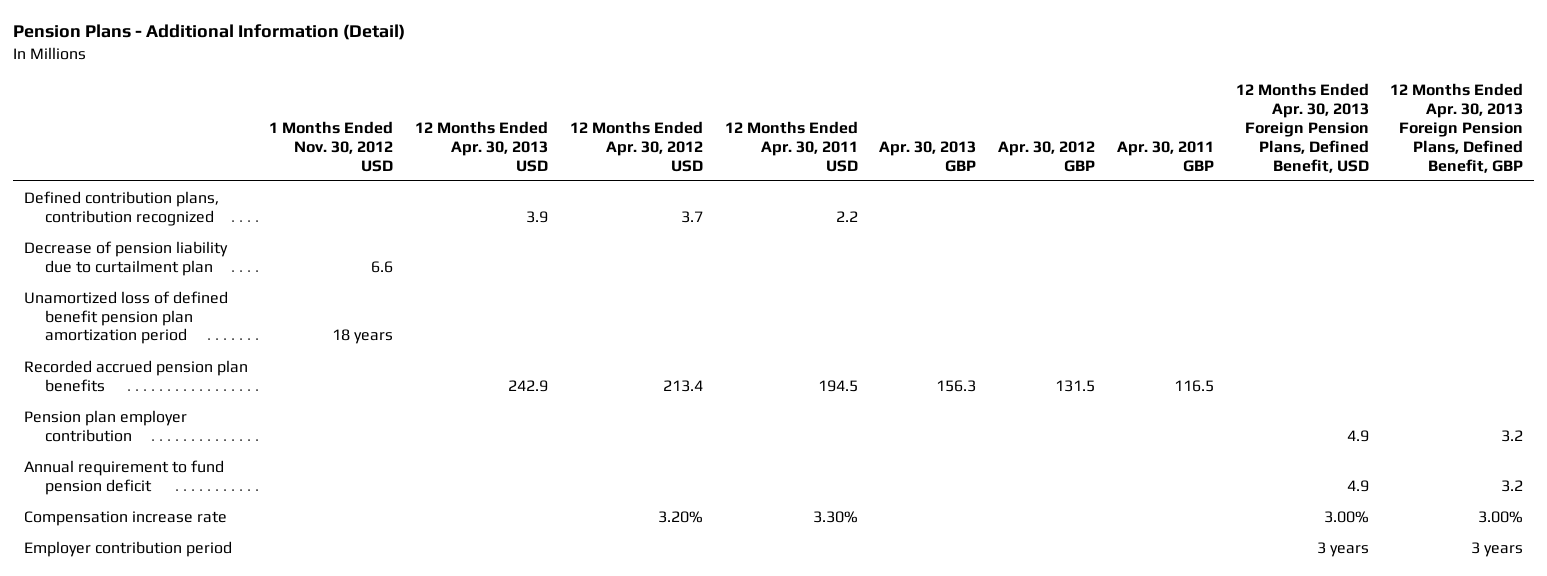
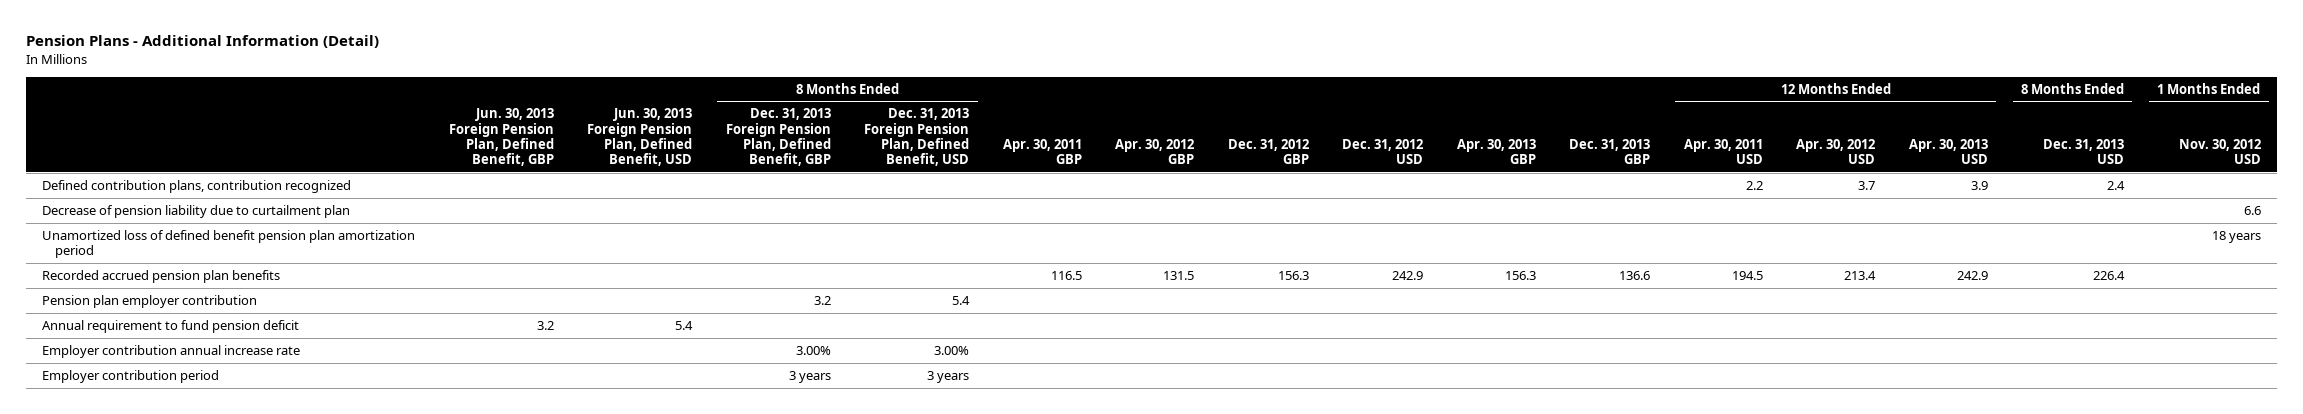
- | 1 Months Ended Nov. 30, 2012 USD | 12 Months Ended Apr. 30, 2013 USD | 12 Months Ended Apr. 30, 2012 USD | 12 Months Ended Apr. 30, 2011 USD | Apr. 30, 2013 GBP | Apr. 30, 2012 GBP | Apr. 30, 2011 GBP | 12 Months Ended Apr. 30, 2013 Foreign Pension Plans, Defined Benefit, USD | 12 Months Ended Apr. 30, 2013 Foreign Pension Plans, Defined Benefit, GBP
+ | Jun. 30, 2013 Foreign Pension Plan, Defined Benefit, GBP | Jun. 30, 2013 Foreign Pension Plan, Defined Benefit, USD | 8 Months Ended Dec. 31, 2013 Foreign Pension Plan, Defined Benefit, GBP | 8 Months Ended Dec. 31, 2013 Foreign Pension Plan, Defined Benefit, USD | Apr. 30, 2011 GBP | Apr. 30, 2012 GBP | Dec. 31, 2012 GBP | Dec. 31, 2012 USD | Apr. 30, 2013 GBP | Dec. 31, 2013 GBP | 12 Months Ended Apr. 30, 2011 USD | 12 Months Ended Apr. 30, 2012 USD | 12 Months Ended Apr. 30, 2013 USD | 8 Months Ended Dec. 31, 2013 USD | 1 Months Ended Nov. 30, 2012 USD
- Compensation increase rate | | | 3.20% | 3.30% | | | | 3.00% | 3.00%
+ Employer contribution annual increase rate | | | 3.00% | 3.00% | | | | | | | | | | |

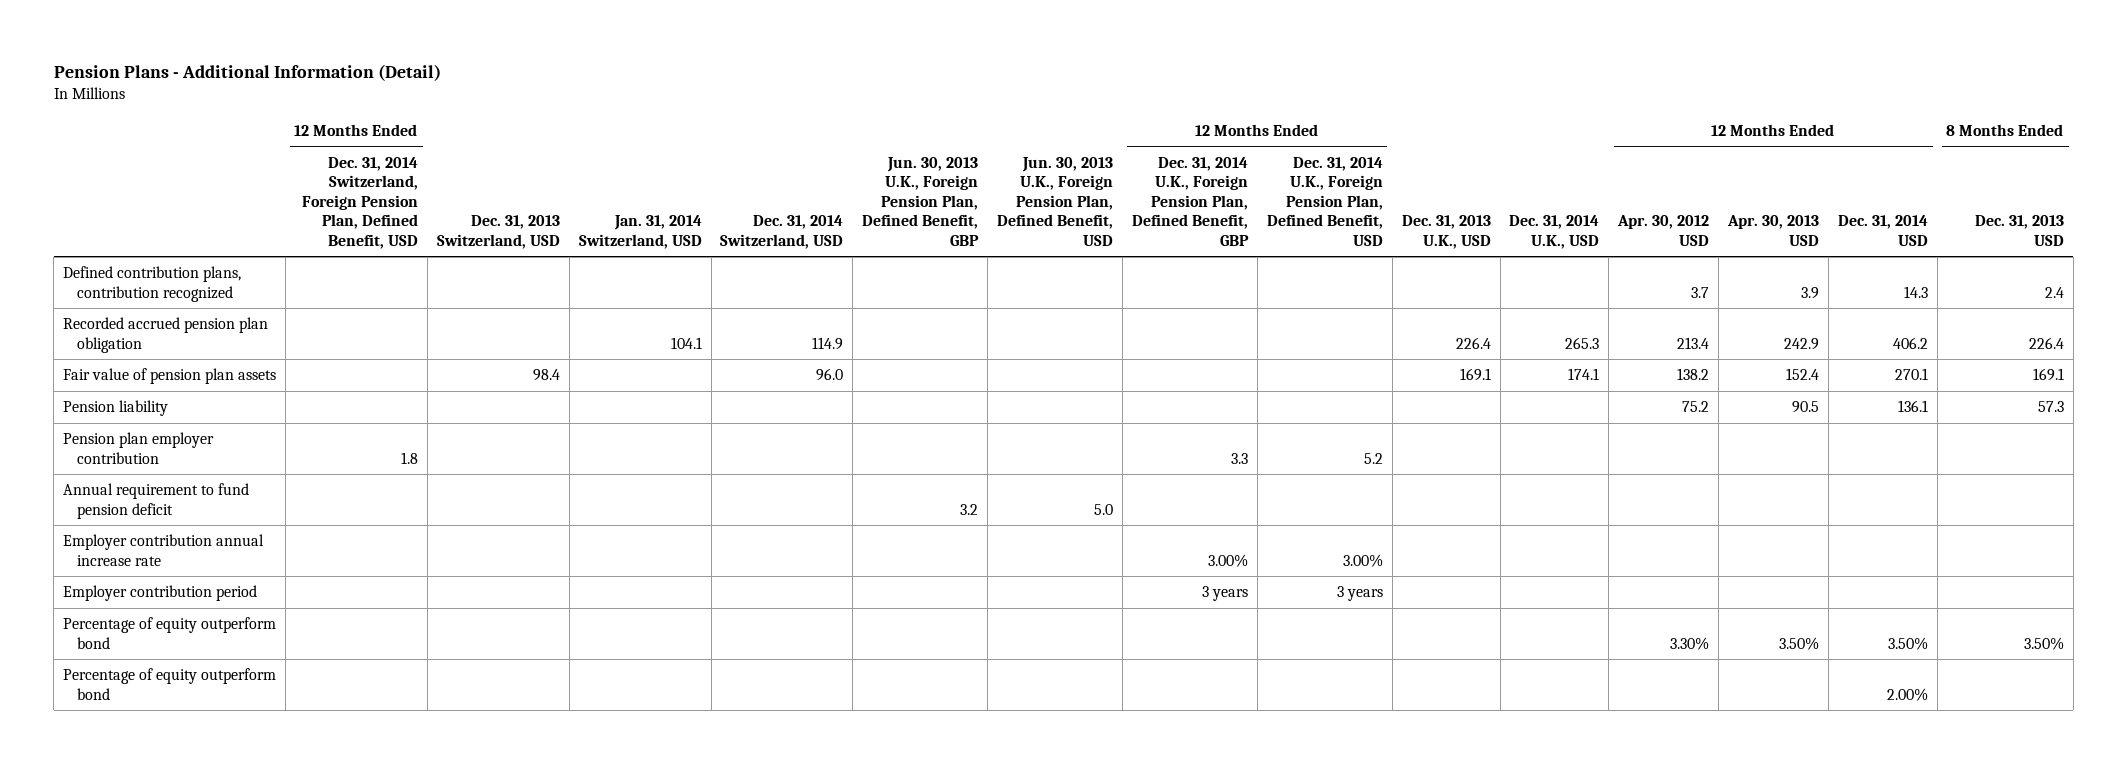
- | Jun. 30, 2013 Foreign Pension Plan, Defined Benefit, GBP | Jun. 30, 2013 Foreign Pension Plan, Defined Benefit, USD | 8 Months Ended Dec. 31, 2013 Foreign Pension Plan, Defined Benefit, GBP | 8 Months Ended Dec. 31, 2013 Foreign Pension Plan, Defined Benefit, USD | Apr. 30, 2011 GBP | Apr. 30, 2012 GBP | Dec. 31, 2012 GBP | Dec. 31, 2012 USD | Apr. 30, 2013 GBP | Dec. 31, 2013 GBP | 12 Months Ended Apr. 30, 2011 USD | 12 Months Ended Apr. 30, 2012 USD | 12 Months Ended Apr. 30, 2013 USD | 8 Months Ended Dec. 31, 2013 USD | 1 Months Ended Nov. 30, 2012 USD
+ | 12 Months Ended Dec. 31, 2014 Switzerland, Foreign Pension Plan, Defined Benefit, USD | Dec. 31, 2013 Switzerland, USD | Jan. 31, 2014 Switzerland, USD | Dec. 31, 2014 Switzerland, USD | Jun. 30, 2013 U.K., Foreign Pension Plan, Defined Benefit, GBP | Jun. 30, 2013 U.K., Foreign Pension Plan, Defined Benefit, USD | 12 Months Ended Dec. 31, 2014 U.K., Foreign Pension Plan, Defined Benefit, GBP | 12 Months Ended Dec. 31, 2014 U.K., Foreign Pension Plan, Defined Benefit, USD | Dec. 31, 2013 U.K., USD | Dec. 31, 2014 U.K., USD | 12 Months Ended Apr. 30, 2012 USD | 12 Months Ended Apr. 30, 2013 USD | 12 Months Ended Dec. 31, 2014 USD | 8 Months Ended Dec. 31, 2013 USD
- Decrease of pension liability due to curtailment plan | | | | | | | | | | | | | | | 6.6
- Unamortized loss of defined benefit pension plan amortization period | | | | | | | | | | | | | | | 18 years
- Recorded accrued pension plan benefits | | | | | 116.5 | 131.5 | 156.3 | 242.9 | 156.3 | 136.6 | 194.5 | 213.4 | 242.9 | 226.4 |
+ Recorded accrued pension plan obligation | | | 104.1 | 114.9 | | | | | 226.4 | 265.3 | 213.4 | 242.9 | 406.2 | 226.4
+ Fair value of pension plan assets | | 98.4 | | 96.0 | | | | | 169.1 | 174.1 | 138.2 | 152.4 | 270.1 | 169.1
+ Pension liability | | | | | | | | | | | 75.2 | 90.5 | 136.1 | 57.3
+ Percentage of equity outperform bond | | | | | | | | | | | 3.30% | 3.50% | 3.50% | 3.50%
+ Percentage of equity outperform bond | | | | | | | | | | | | | 2.00% |

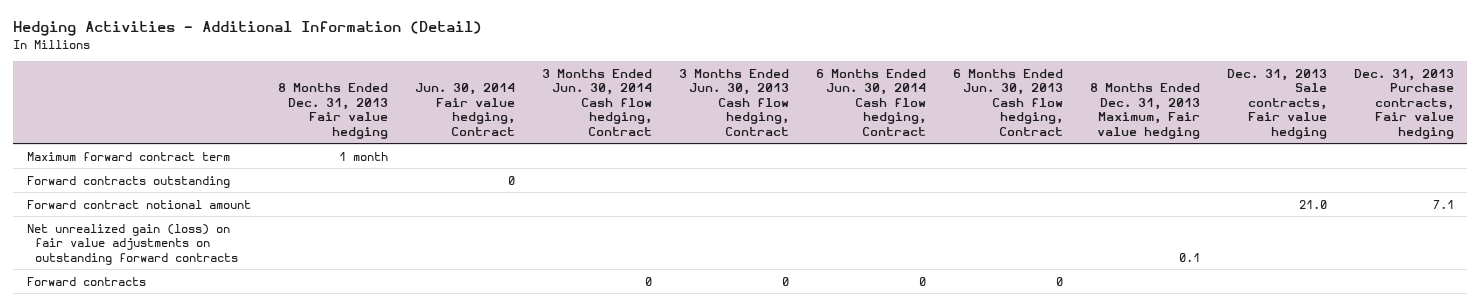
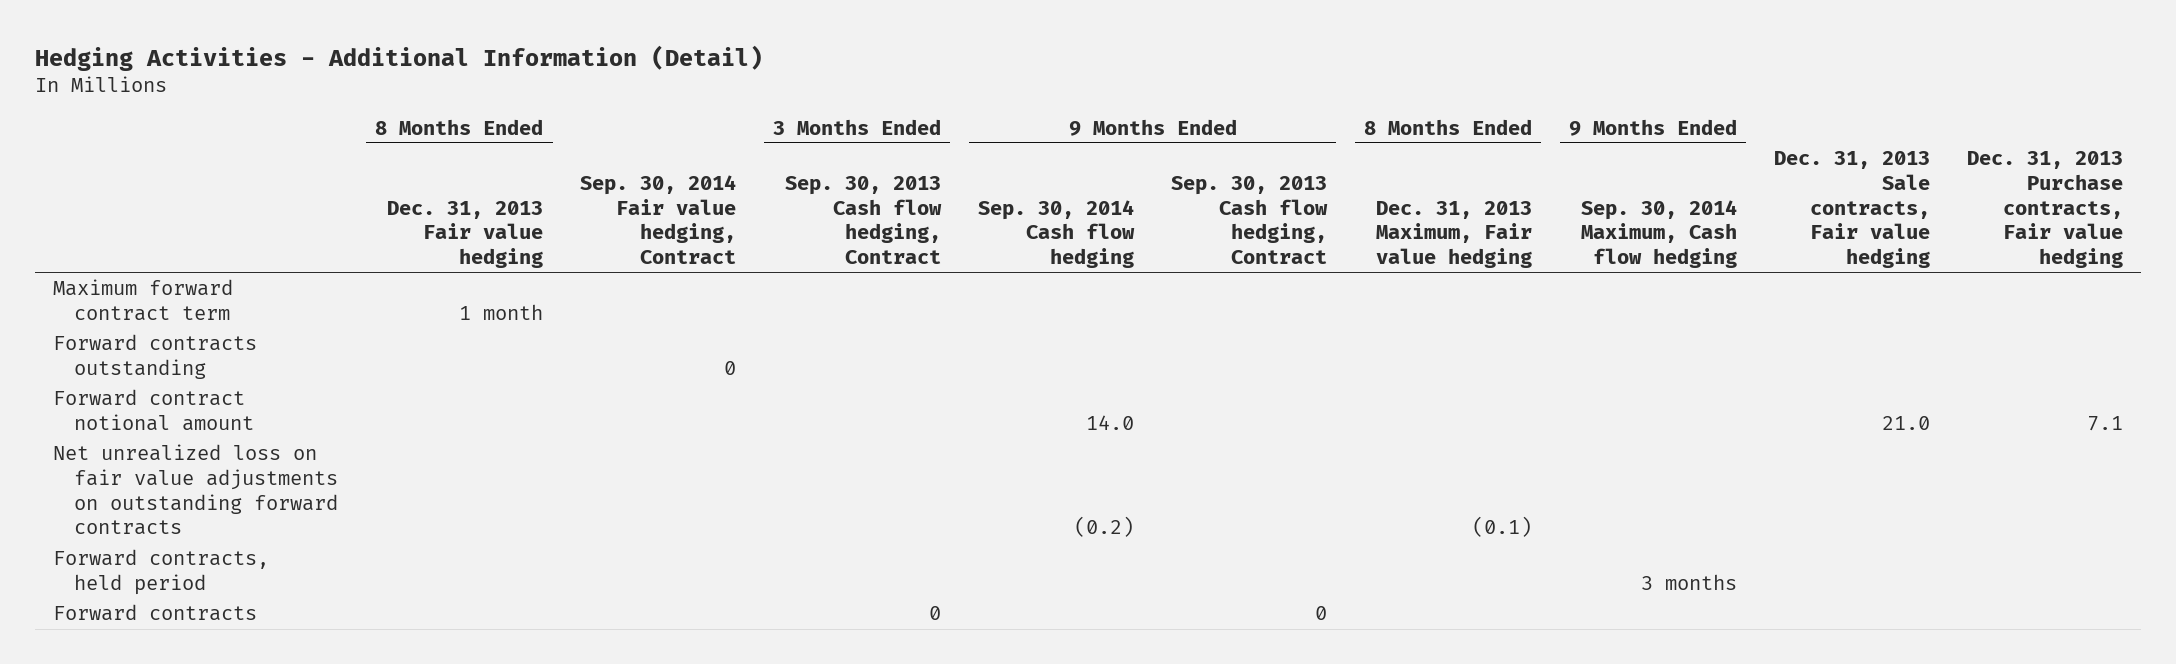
- | 8 Months Ended Dec. 31, 2013 Fair value hedging | Jun. 30, 2014 Fair value hedging, Contract | 3 Months Ended Jun. 30, 2014 Cash flow hedging, Contract | 3 Months Ended Jun. 30, 2013 Cash flow hedging, Contract | 6 Months Ended Jun. 30, 2014 Cash flow hedging, Contract | 6 Months Ended Jun. 30, 2013 Cash flow hedging, Contract | 8 Months Ended Dec. 31, 2013 Maximum, Fair value hedging | Dec. 31, 2013 Sale contracts, Fair value hedging | Dec. 31, 2013 Purchase contracts, Fair value hedging
+ | 8 Months Ended Dec. 31, 2013 Fair value hedging | Sep. 30, 2014 Fair value hedging, Contract | 3 Months Ended Sep. 30, 2013 Cash flow hedging, Contract | 9 Months Ended Sep. 30, 2014 Cash flow hedging | 9 Months Ended Sep. 30, 2013 Cash flow hedging, Contract | 8 Months Ended Dec. 31, 2013 Maximum, Fair value hedging | 9 Months Ended Sep. 30, 2014 Maximum, Cash flow hedging | Dec. 31, 2013 Sale contracts, Fair value hedging | Dec. 31, 2013 Purchase contracts, Fair value hedging
- Net unrealized gain (loss) on fair value adjustments on outstanding forward contracts | | | | | | | 0.1 | |
+ Net unrealized loss on fair value adjustments on outstanding forward contracts | | | | (0.2) | | (0.1) | | |
+ Forward contracts, held period | | | | | | | 3 months | |

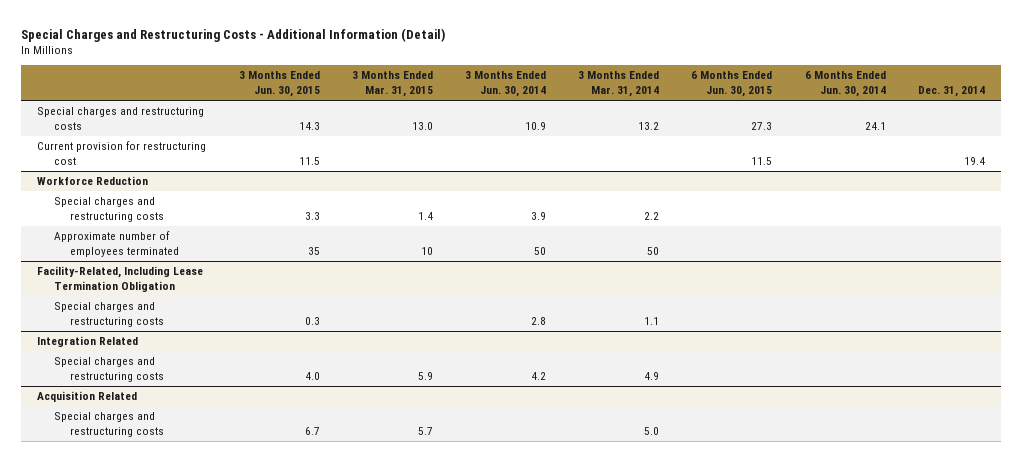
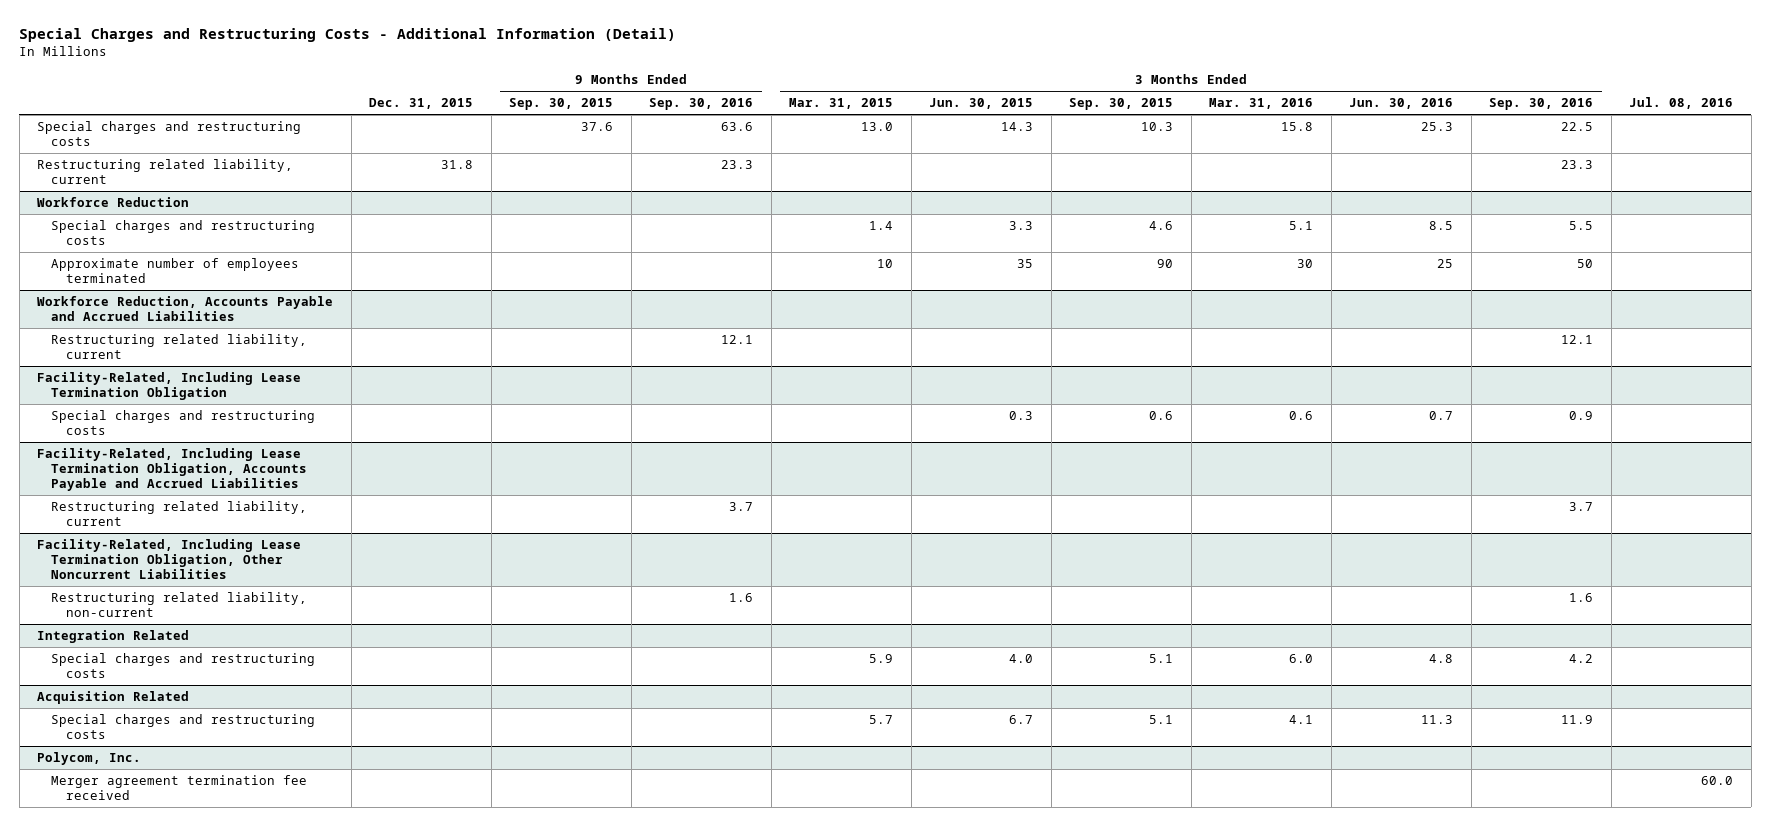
- | 3 Months Ended Jun. 30, 2015 | 3 Months Ended Mar. 31, 2015 | 3 Months Ended Jun. 30, 2014 | 3 Months Ended Mar. 31, 2014 | 6 Months Ended Jun. 30, 2015 | 6 Months Ended Jun. 30, 2014 | Dec. 31, 2014
+ | Dec. 31, 2015 | 9 Months Ended Sep. 30, 2015 | 9 Months Ended Sep. 30, 2016 | 3 Months Ended Mar. 31, 2015 | 3 Months Ended Jun. 30, 2015 | 3 Months Ended Sep. 30, 2015 | 3 Months Ended Mar. 31, 2016 | 3 Months Ended Jun. 30, 2016 | 3 Months Ended Sep. 30, 2016 | Jul. 08, 2016
- Current provision for restructuring cost | 11.5 | | | | 11.5 | | 19.4
+ Restructuring related liability, current | 31.8 | | 23.3 | | | | | | 23.3 |
+ Workforce Reduction, Accounts Payable and Accrued Liabilities
+ Restructuring related liability, current | | | 12.1 | | | | | | 12.1 |
+ Facility-Related, Including Lease Termination Obligation, Accounts Payable and Accrued Liabilities
+ Restructuring related liability, current | | | 3.7 | | | | | | 3.7 |
+ Facility-Related, Including Lease Termination Obligation, Other Noncurrent Liabilities
+ Restructuring related liability, non-current | | | 1.6 | | | | | | 1.6 |
+ Polycom, Inc.
+ Merger agreement termination fee received | | | | | | | | | | 60.0

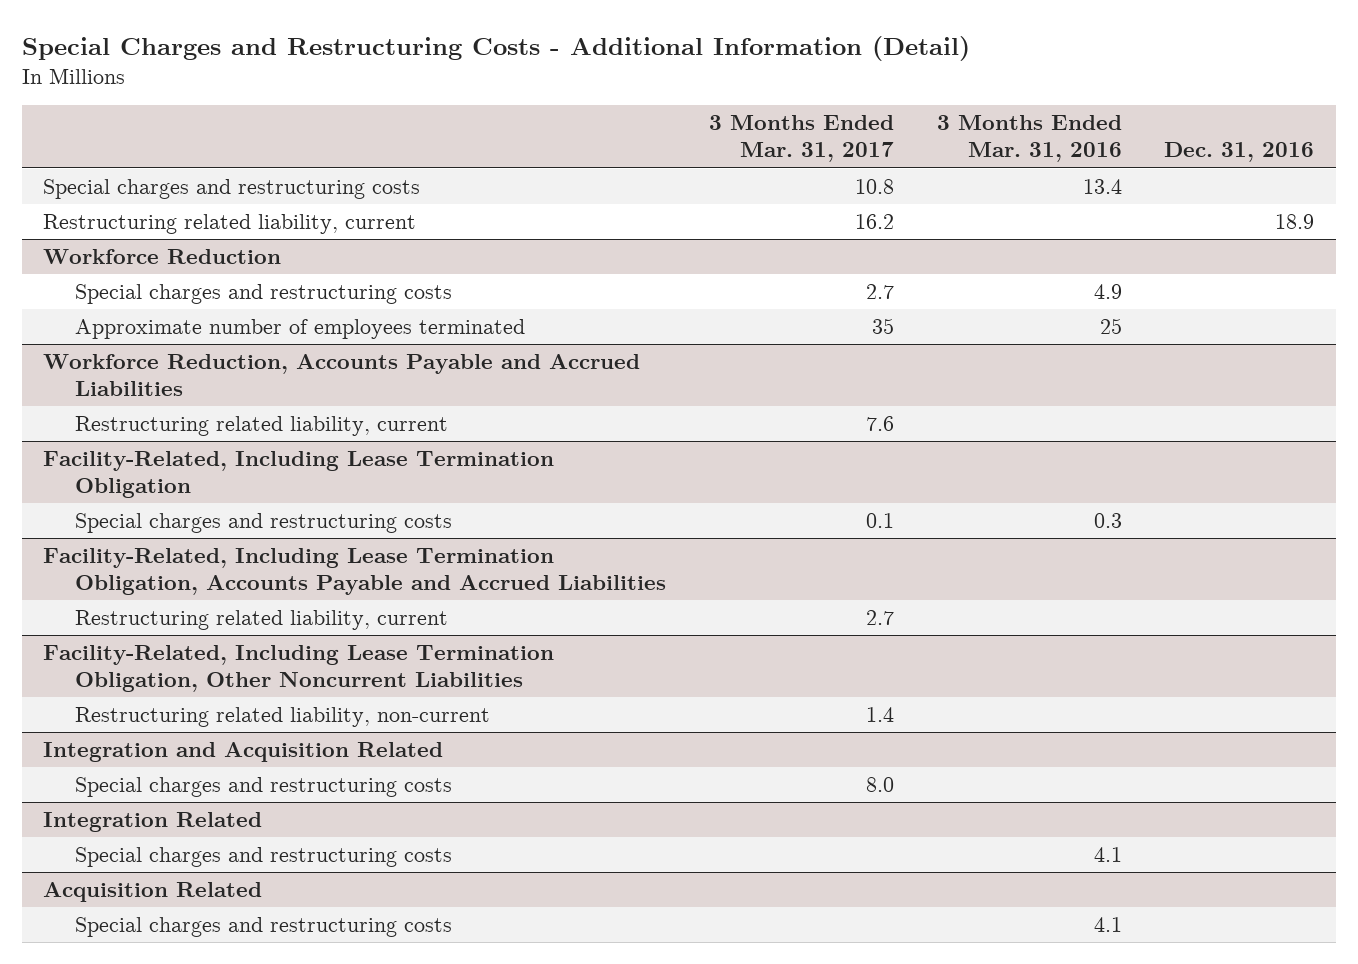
- | Dec. 31, 2015 | 9 Months Ended Sep. 30, 2015 | 9 Months Ended Sep. 30, 2016 | 3 Months Ended Mar. 31, 2015 | 3 Months Ended Jun. 30, 2015 | 3 Months Ended Sep. 30, 2015 | 3 Months Ended Mar. 31, 2016 | 3 Months Ended Jun. 30, 2016 | 3 Months Ended Sep. 30, 2016 | Jul. 08, 2016
+ | 3 Months Ended Mar. 31, 2017 | 3 Months Ended Mar. 31, 2016 | Dec. 31, 2016
- Special charges and restructuring costs | | 37.6 | 63.6 | 13.0 | 14.3 | 10.3 | 15.8 | 25.3 | 22.5 |
+ Special charges and restructuring costs | 10.8 | 13.4 |
@ Workforce Reduction
- Special charges and restructuring costs | | | | 1.4 | 3.3 | 4.6 | 5.1 | 8.5 | 5.5 |
- Approximate number of employees terminated | | | | 10 | 35 | 90 | 30 | 25 | 50 |
+ Special charges and restructuring costs | 2.7 | 4.9 |
+ Approximate number of employees terminated | 35 | 25 |
@ Facility-Related, Including Lease Termination Obligation
- Special charges and restructuring costs | | | | | 0.3 | 0.6 | 0.6 | 0.7 | 0.9 |
+ Special charges and restructuring costs | 0.1 | 0.3 |
+ Integration and Acquisition Related
+ Special charges and restructuring costs | 8.0 | |
@ Integration Related
- Special charges and restructuring costs | | | | 5.9 | 4.0 | 5.1 | 6.0 | 4.8 | 4.2 |
+ Special charges and restructuring costs | | 4.1 |
- Polycom, Inc.
- Merger agreement termination fee received | | | | | | | | | | 60.0

